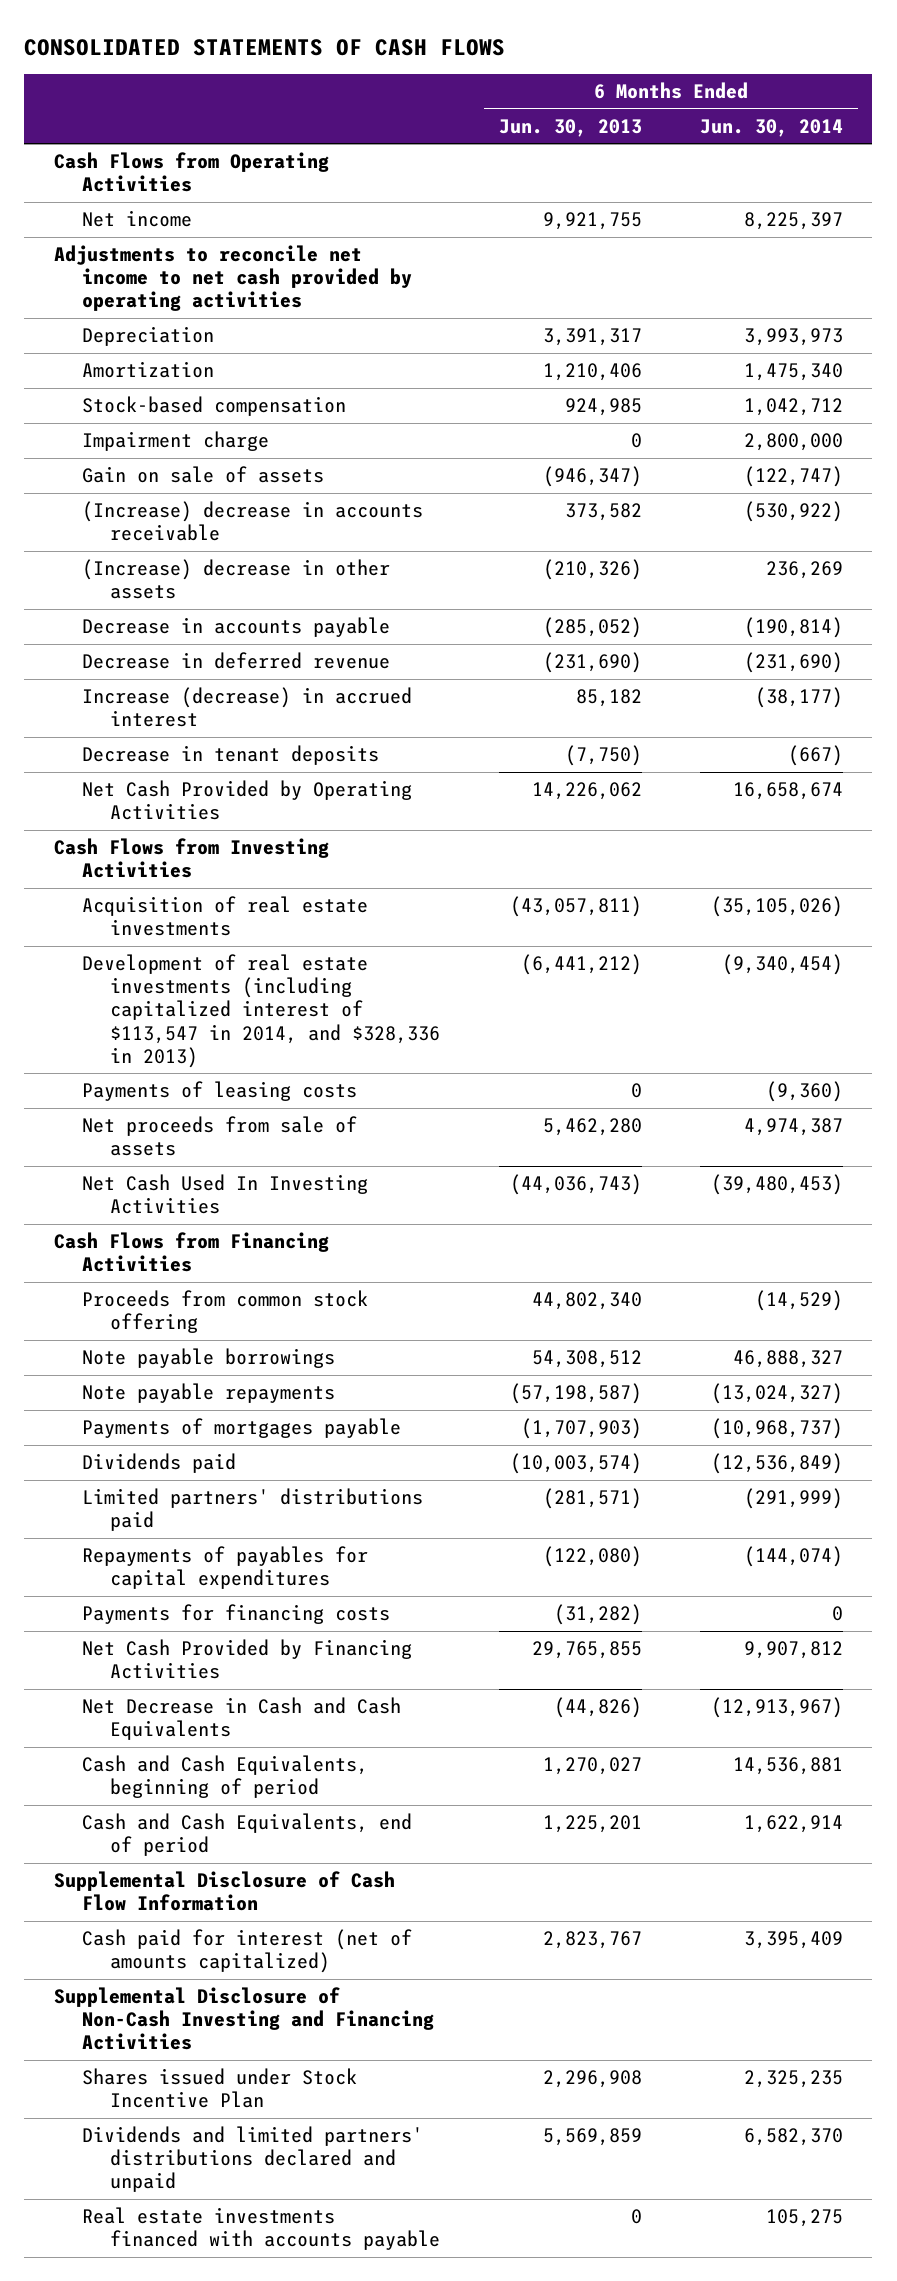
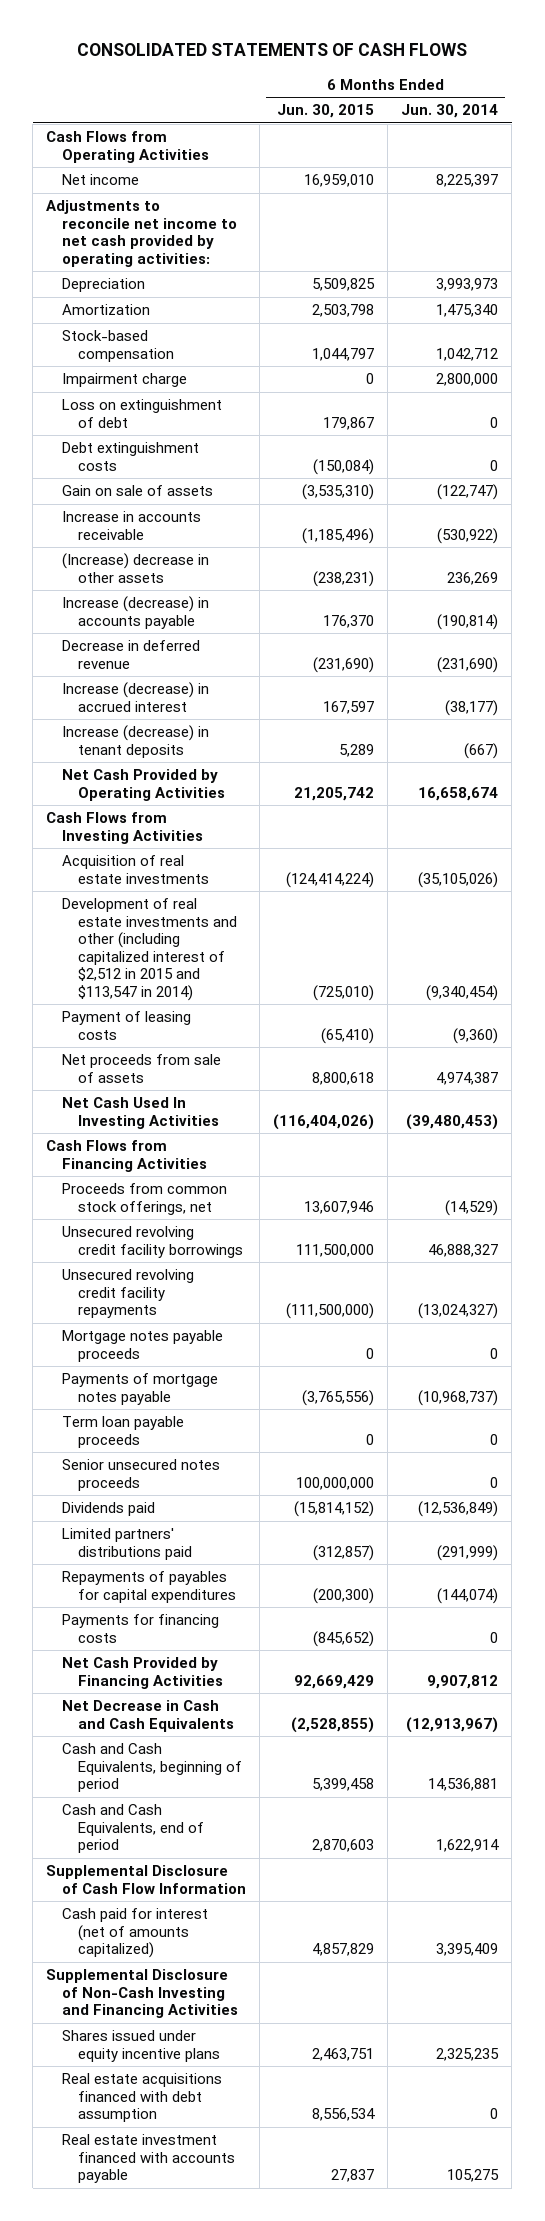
- | 6 Months Ended Jun. 30, 2013 | 6 Months Ended Jun. 30, 2014
+ | 6 Months Ended Jun. 30, 2015 | 6 Months Ended Jun. 30, 2014
- Adjustments to reconcile net income to net cash provided by operating activities
+ Adjustments to reconcile net income to net cash provided by operating activities:
+ Loss on extinguishment of debt | 179,867 | 0
+ Debt extinguishment costs | (150,084) | 0
- (Increase) decrease in accounts receivable | 373,582 | (530,922)
+ Increase in accounts receivable | (1,185,496) | (530,922)
- Decrease in accounts payable | (285,052) | (190,814)
+ Increase (decrease) in accounts payable | 176,370 | (190,814)
- Decrease in tenant deposits | (7,750) | (667)
+ Increase (decrease) in tenant deposits | 5,289 | (667)
- Development of real estate investments (including capitalized interest of $113,547 in 2014, and $328,336 in 2013) | (6,441,212) | (9,340,454)
- Payments of leasing costs | 0 | (9,360)
+ Development of real estate investments and other (including capitalized interest of $2,512 in 2015 and $113,547 in 2014) | (725,010) | (9,340,454)
+ Payment of leasing costs | (65,410) | (9,360)
- Proceeds from common stock offering | 44,802,340 | (14,529)
- Note payable borrowings | 54,308,512 | 46,888,327
- Note payable repayments | (57,198,587) | (13,024,327)
- Payments of mortgages payable | (1,707,903) | (10,968,737)
+ Proceeds from common stock offerings, net | 13,607,946 | (14,529)
+ Unsecured revolving credit facility borrowings | 111,500,000 | 46,888,327
+ Unsecured revolving credit facility repayments | (111,500,000) | (13,024,327)
+ Mortgage notes payable proceeds | 0 | 0
+ Payments of mortgage notes payable | (3,765,556) | (10,968,737)
+ Term loan payable proceeds | 0 | 0
+ Senior unsecured notes proceeds | 100,000,000 | 0
- Shares issued under Stock Incentive Plan | 2,296,908 | 2,325,235
- Dividends and limited partners' distributions declared and unpaid | 5,569,859 | 6,582,370
- Real estate investments financed with accounts payable | 0 | 105,275
+ Shares issued under equity incentive plans | 2,463,751 | 2,325,235
+ Real estate acquisitions financed with debt assumption | 8,556,534 | 0
+ Real estate investment financed with accounts payable | 27,837 | 105,275

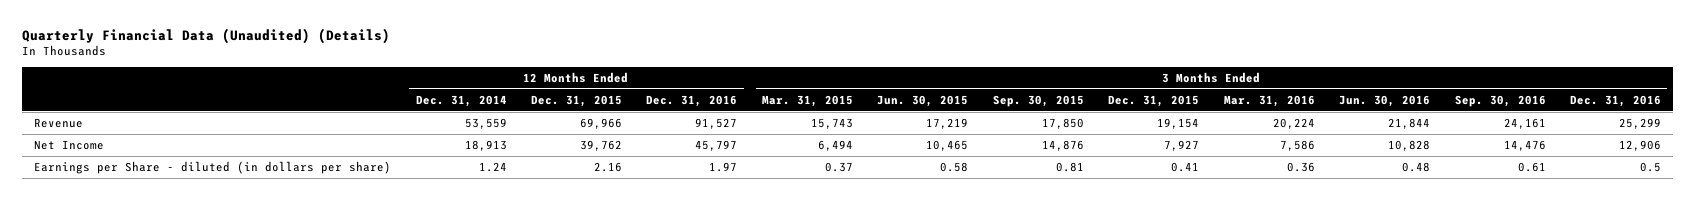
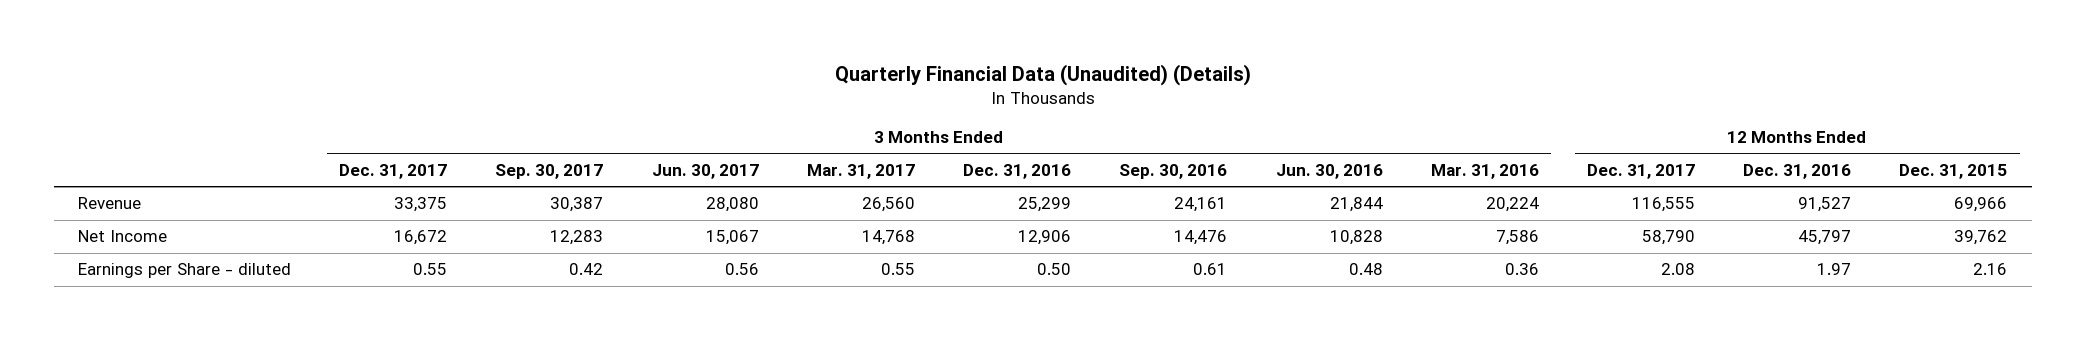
- | 12 Months Ended Dec. 31, 2014 | 12 Months Ended Dec. 31, 2015 | 12 Months Ended Dec. 31, 2016 | 3 Months Ended Mar. 31, 2015 | 3 Months Ended Jun. 30, 2015 | 3 Months Ended Sep. 30, 2015 | 3 Months Ended Dec. 31, 2015 | 3 Months Ended Mar. 31, 2016 | 3 Months Ended Jun. 30, 2016 | 3 Months Ended Sep. 30, 2016 | 3 Months Ended Dec. 31, 2016
+ | 3 Months Ended Dec. 31, 2017 | 3 Months Ended Sep. 30, 2017 | 3 Months Ended Jun. 30, 2017 | 3 Months Ended Mar. 31, 2017 | 3 Months Ended Dec. 31, 2016 | 3 Months Ended Sep. 30, 2016 | 3 Months Ended Jun. 30, 2016 | 3 Months Ended Mar. 31, 2016 | 12 Months Ended Dec. 31, 2017 | 12 Months Ended Dec. 31, 2016 | 12 Months Ended Dec. 31, 2015
- Earnings per Share - diluted (in dollars per share) | 1.24 | 2.16 | 1.97 | 0.37 | 0.58 | 0.81 | 0.41 | 0.36 | 0.48 | 0.61 | 0.5
+ Earnings per Share - diluted | 0.55 | 0.42 | 0.56 | 0.55 | 0.50 | 0.61 | 0.48 | 0.36 | 2.08 | 1.97 | 2.16

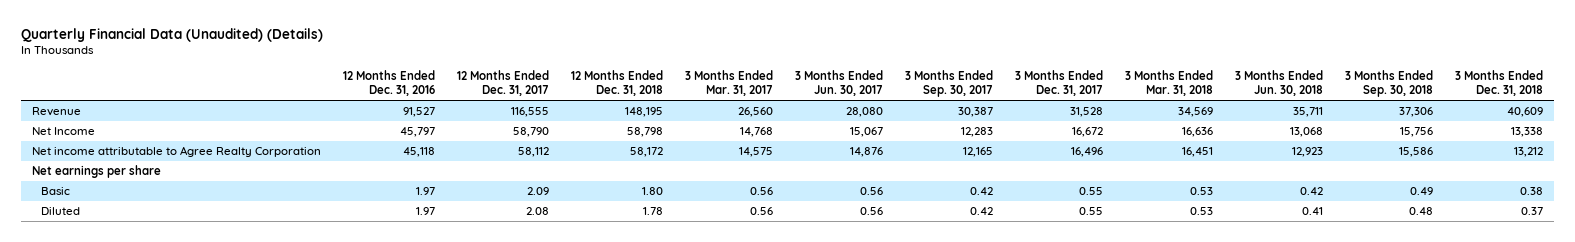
- | 3 Months Ended Dec. 31, 2017 | 3 Months Ended Sep. 30, 2017 | 3 Months Ended Jun. 30, 2017 | 3 Months Ended Mar. 31, 2017 | 3 Months Ended Dec. 31, 2016 | 3 Months Ended Sep. 30, 2016 | 3 Months Ended Jun. 30, 2016 | 3 Months Ended Mar. 31, 2016 | 12 Months Ended Dec. 31, 2017 | 12 Months Ended Dec. 31, 2016 | 12 Months Ended Dec. 31, 2015
+ | 12 Months Ended Dec. 31, 2016 | 12 Months Ended Dec. 31, 2017 | 12 Months Ended Dec. 31, 2018 | 3 Months Ended Mar. 31, 2017 | 3 Months Ended Jun. 30, 2017 | 3 Months Ended Sep. 30, 2017 | 3 Months Ended Dec. 31, 2017 | 3 Months Ended Mar. 31, 2018 | 3 Months Ended Jun. 30, 2018 | 3 Months Ended Sep. 30, 2018 | 3 Months Ended Dec. 31, 2018
- Revenue | 33,375 | 30,387 | 28,080 | 26,560 | 25,299 | 24,161 | 21,844 | 20,224 | 116,555 | 91,527 | 69,966
+ Revenue | 91,527 | 116,555 | 148,195 | 26,560 | 28,080 | 30,387 | 31,528 | 34,569 | 35,711 | 37,306 | 40,609
- Earnings per Share - diluted | 0.55 | 0.42 | 0.56 | 0.55 | 0.50 | 0.61 | 0.48 | 0.36 | 2.08 | 1.97 | 2.16
+ Net income attributable to Agree Realty Corporation | 45,118 | 58,112 | 58,172 | 14,575 | 14,876 | 12,165 | 16,496 | 16,451 | 12,923 | 15,586 | 13,212
+ Net earnings per share
+ Basic | 1.97 | 2.09 | 1.80 | 0.56 | 0.56 | 0.42 | 0.55 | 0.53 | 0.42 | 0.49 | 0.38
+ Diluted | 1.97 | 2.08 | 1.78 | 0.56 | 0.56 | 0.42 | 0.55 | 0.53 | 0.41 | 0.48 | 0.37

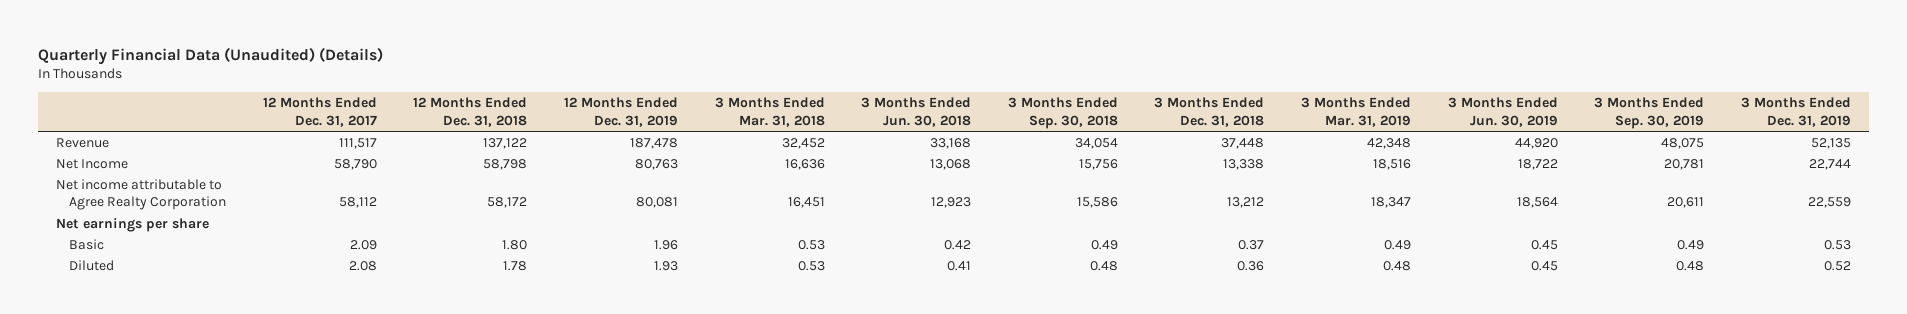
- | 12 Months Ended Dec. 31, 2016 | 12 Months Ended Dec. 31, 2017 | 12 Months Ended Dec. 31, 2018 | 3 Months Ended Mar. 31, 2017 | 3 Months Ended Jun. 30, 2017 | 3 Months Ended Sep. 30, 2017 | 3 Months Ended Dec. 31, 2017 | 3 Months Ended Mar. 31, 2018 | 3 Months Ended Jun. 30, 2018 | 3 Months Ended Sep. 30, 2018 | 3 Months Ended Dec. 31, 2018
+ | 12 Months Ended Dec. 31, 2017 | 12 Months Ended Dec. 31, 2018 | 12 Months Ended Dec. 31, 2019 | 3 Months Ended Mar. 31, 2018 | 3 Months Ended Jun. 30, 2018 | 3 Months Ended Sep. 30, 2018 | 3 Months Ended Dec. 31, 2018 | 3 Months Ended Mar. 31, 2019 | 3 Months Ended Jun. 30, 2019 | 3 Months Ended Sep. 30, 2019 | 3 Months Ended Dec. 31, 2019
- Revenue | 91,527 | 116,555 | 148,195 | 26,560 | 28,080 | 30,387 | 31,528 | 34,569 | 35,711 | 37,306 | 40,609
+ Revenue | 111,517 | 137,122 | 187,478 | 32,452 | 33,168 | 34,054 | 37,448 | 42,348 | 44,920 | 48,075 | 52,135
- Basic | 1.97 | 2.09 | 1.80 | 0.56 | 0.56 | 0.42 | 0.55 | 0.53 | 0.42 | 0.49 | 0.38
- Diluted | 1.97 | 2.08 | 1.78 | 0.56 | 0.56 | 0.42 | 0.55 | 0.53 | 0.41 | 0.48 | 0.37
+ Basic | 2.09 | 1.80 | 1.96 | 0.53 | 0.42 | 0.49 | 0.37 | 0.49 | 0.45 | 0.49 | 0.53
+ Diluted | 2.08 | 1.78 | 1.93 | 0.53 | 0.41 | 0.48 | 0.36 | 0.48 | 0.45 | 0.48 | 0.52

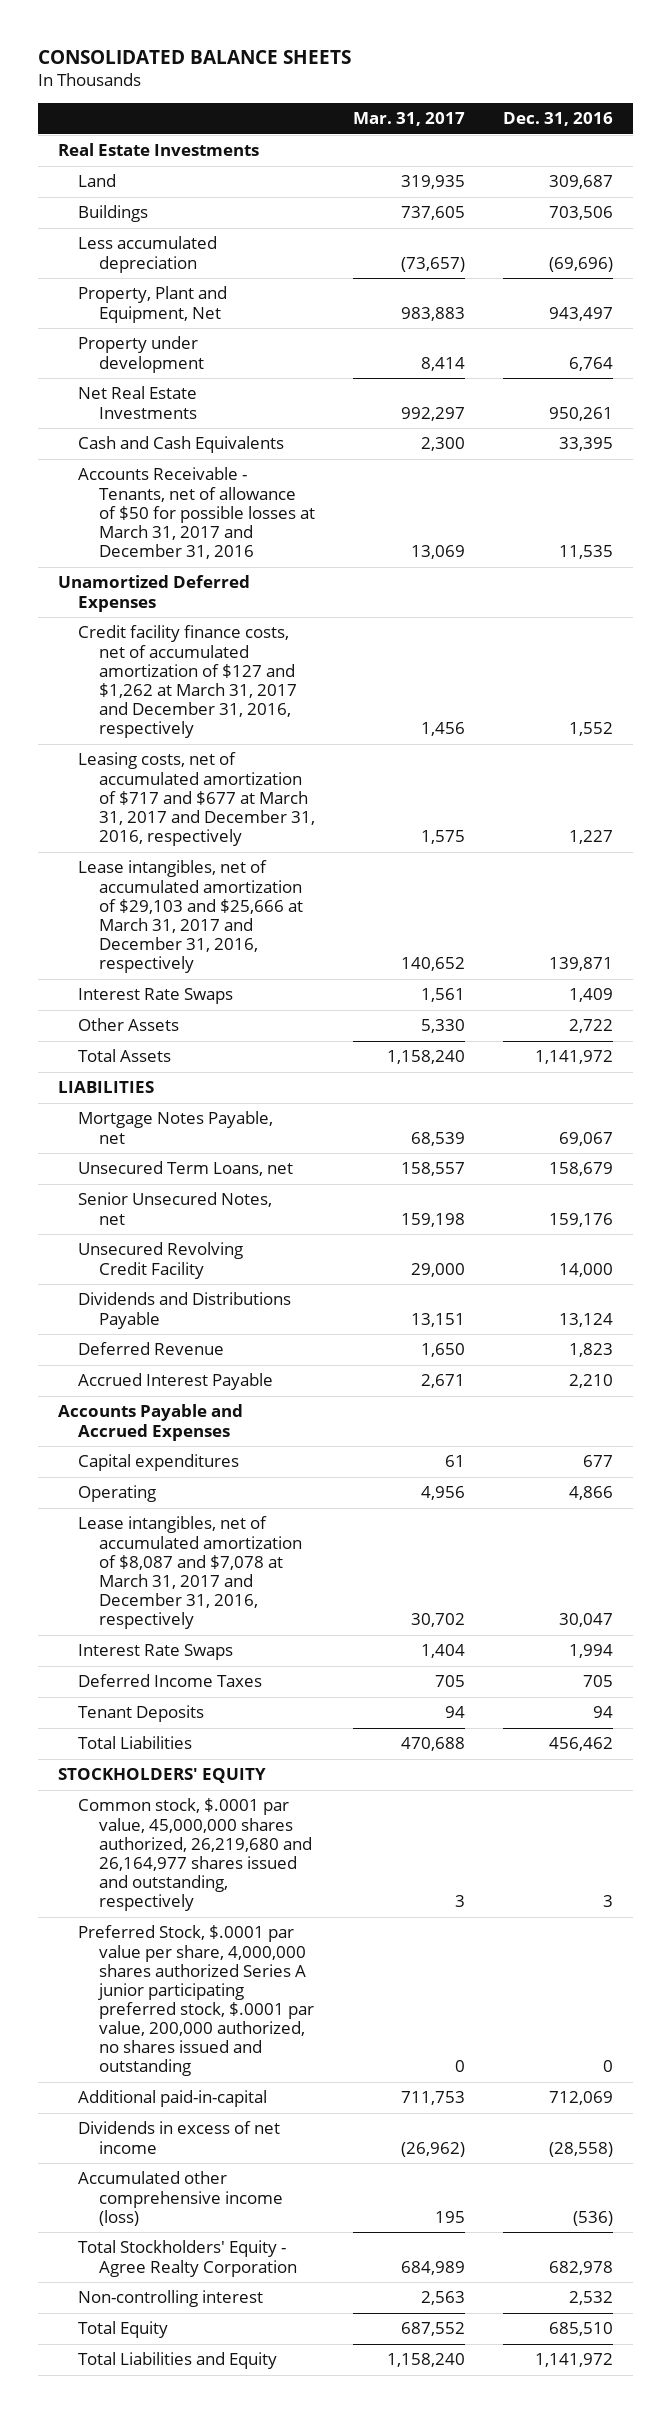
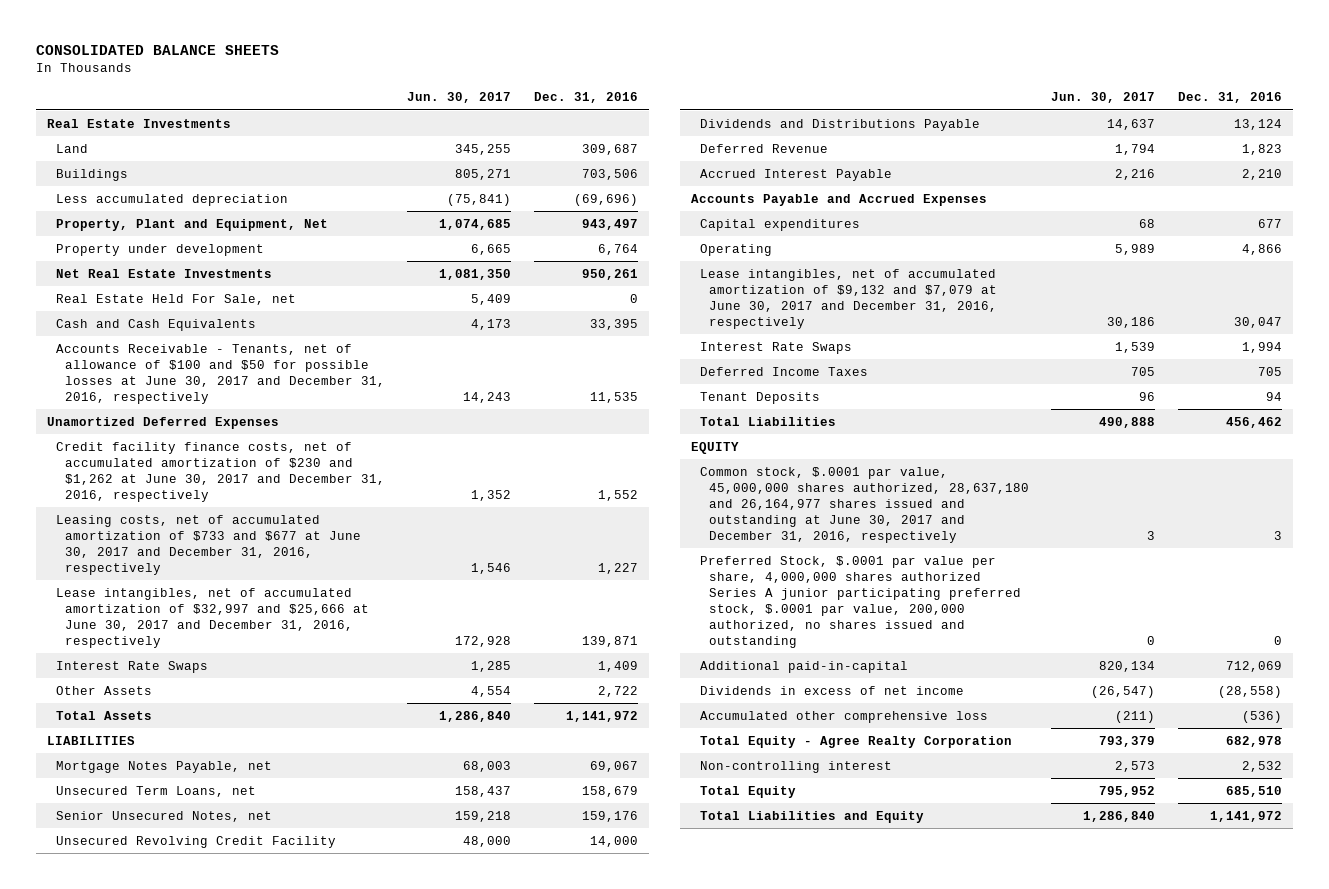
- | Mar. 31, 2017 | Dec. 31, 2016
+ | Jun. 30, 2017 | Dec. 31, 2016
+ Real Estate Held For Sale, net | 5,409 | 0
- Accounts Receivable - Tenants, net of allowance of $50 for possible losses at March 31, 2017 and December 31, 2016 | 13,069 | 11,535
+ Accounts Receivable - Tenants, net of allowance of $100 and $50 for possible losses at June 30, 2017 and December 31, 2016, respectively | 14,243 | 11,535
- Credit facility finance costs, net of accumulated amortization of $127 and $1,262 at March 31, 2017 and December 31, 2016, respectively | 1,456 | 1,552
- Leasing costs, net of accumulated amortization of $717 and $677 at March 31, 2017 and December 31, 2016, respectively | 1,575 | 1,227
- Lease intangibles, net of accumulated amortization of $29,103 and $25,666 at March 31, 2017 and December 31, 2016, respectively | 140,652 | 139,871
+ Credit facility finance costs, net of accumulated amortization of $230 and $1,262 at June 30, 2017 and December 31, 2016, respectively | 1,352 | 1,552
+ Leasing costs, net of accumulated amortization of $733 and $677 at June 30, 2017 and December 31, 2016, respectively | 1,546 | 1,227
+ Lease intangibles, net of accumulated amortization of $32,997 and $25,666 at June 30, 2017 and December 31, 2016, respectively | 172,928 | 139,871
- Lease intangibles, net of accumulated amortization of $8,087 and $7,078 at March 31, 2017 and December 31, 2016, respectively | 30,702 | 30,047
+ Lease intangibles, net of accumulated amortization of $9,132 and $7,079 at June 30, 2017 and December 31, 2016, respectively | 30,186 | 30,047
- STOCKHOLDERS' EQUITY
- Common stock, $.0001 par value, 45,000,000 shares authorized, 26,219,680 and 26,164,977 shares issued and outstanding, respectively | 3 | 3
+ EQUITY
+ Common stock, $.0001 par value, 45,000,000 shares authorized, 28,637,180 and 26,164,977 shares issued and outstanding at June 30, 2017 and December 31, 2016, respectively | 3 | 3
- Accumulated other comprehensive income (loss) | 195 | (536)
- Total Stockholders' Equity - Agree Realty Corporation | 684,989 | 682,978
+ Accumulated other comprehensive loss | (211) | (536)
+ Total Equity - Agree Realty Corporation | 793,379 | 682,978

